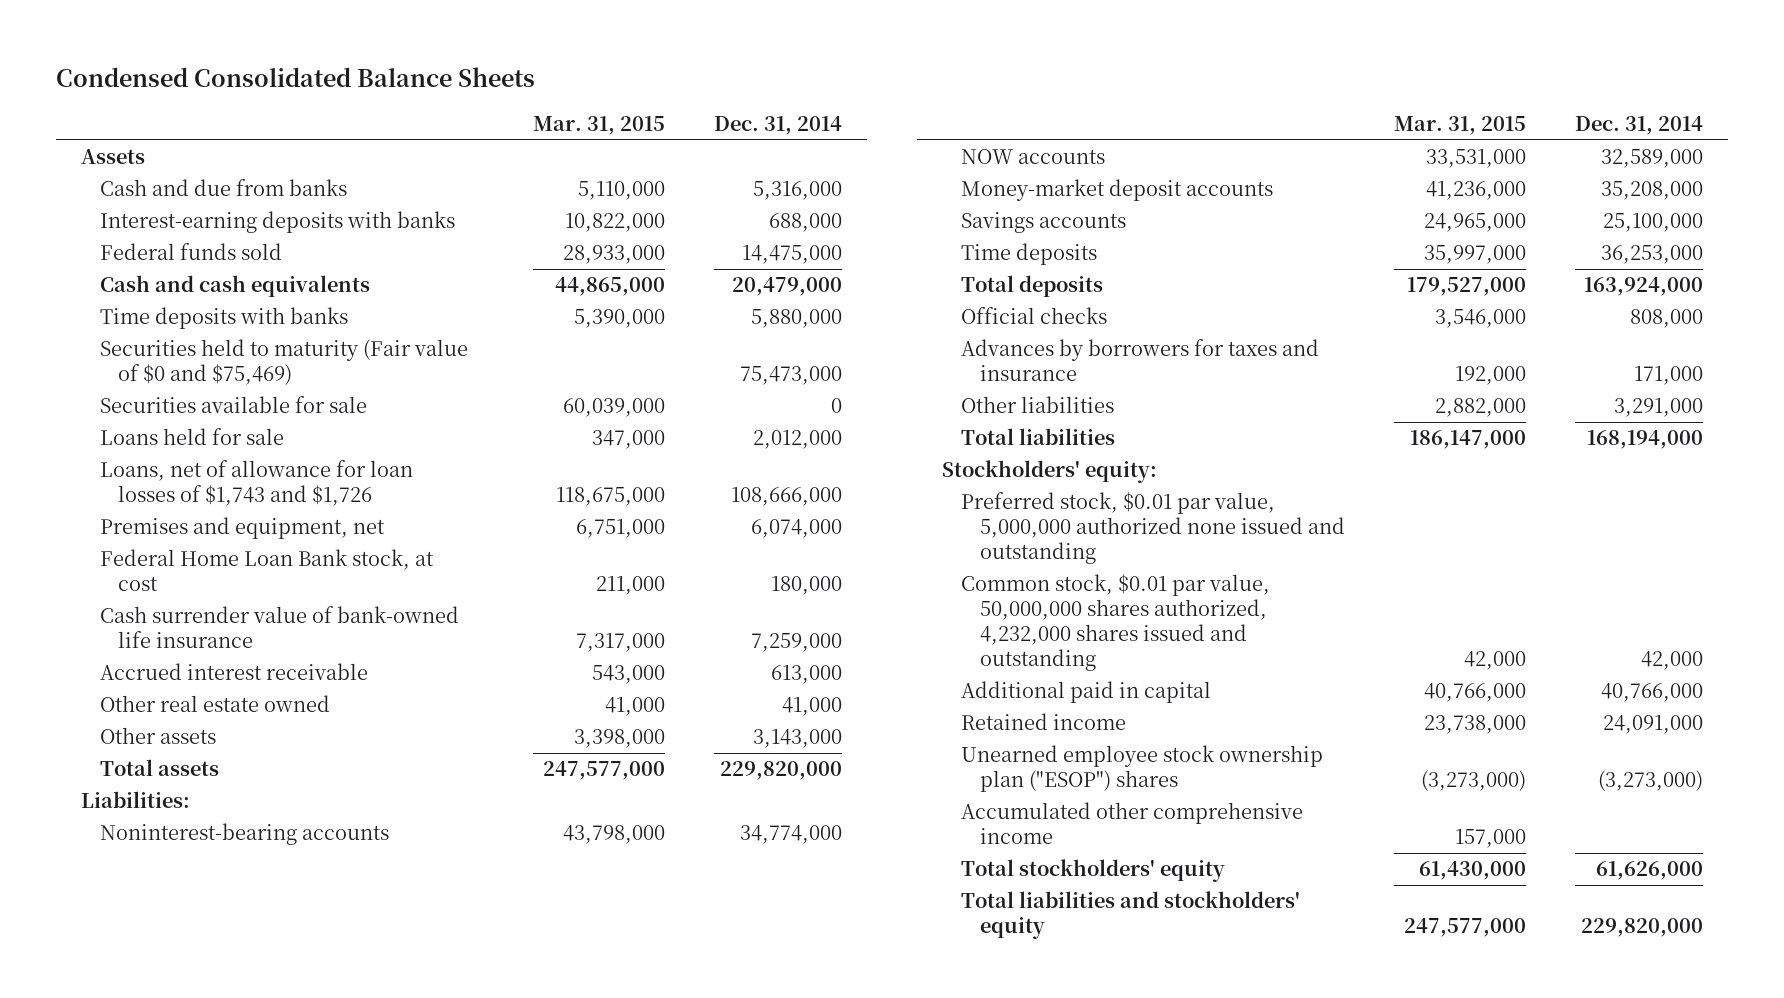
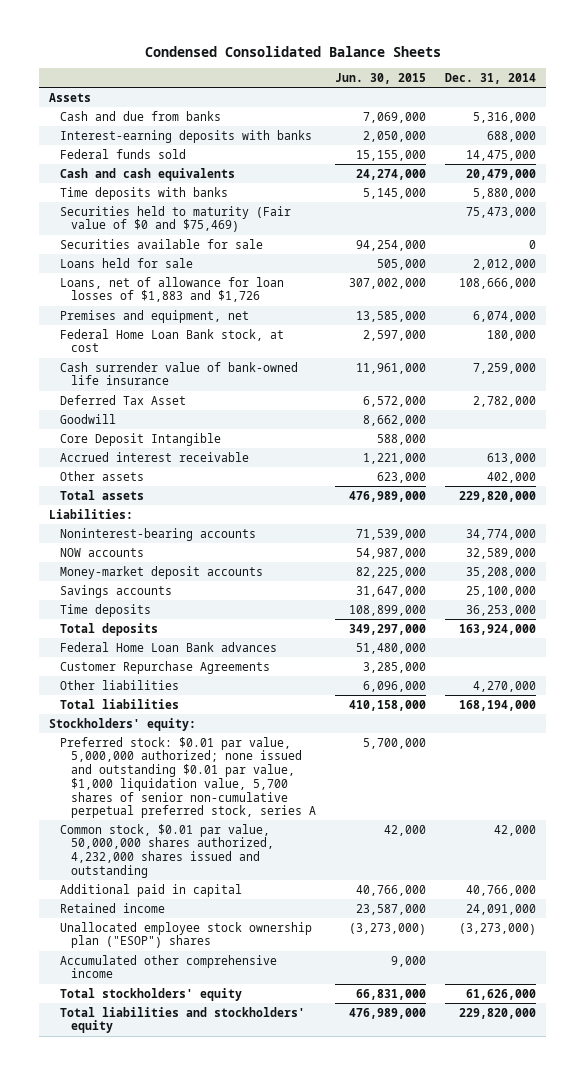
- | Mar. 31, 2015 | Dec. 31, 2014
+ | Jun. 30, 2015 | Dec. 31, 2014
- Loans, net of allowance for loan losses of $1,743 and $1,726 | 118,675,000 | 108,666,000
+ Loans, net of allowance for loan losses of $1,883 and $1,726 | 307,002,000 | 108,666,000
+ Deferred Tax Asset | 6,572,000 | 2,782,000
+ Goodwill | 8,662,000 |
+ Core Deposit Intangible | 588,000 |
- Other real estate owned | 41,000 | 41,000
- Other assets | 3,398,000 | 3,143,000
+ Other assets | 623,000 | 402,000
- Official checks | 3,546,000 | 808,000
- Advances by borrowers for taxes and insurance | 192,000 | 171,000
- Other liabilities | 2,882,000 | 3,291,000
+ Federal Home Loan Bank advances | 51,480,000 |
+ Customer Repurchase Agreements | 3,285,000 |
+ Other liabilities | 6,096,000 | 4,270,000
- Preferred stock, $0.01 par value, 5,000,000 authorized none issued and outstanding
+ Preferred stock: $0.01 par value, 5,000,000 authorized; none issued and outstanding $0.01 par value, $1,000 liquidation value, 5,700 shares of senior non-cumulative perpetual preferred stock, series A | 5,700,000 |
- Unearned employee stock ownership plan ("ESOP") shares | (3,273,000) | (3,273,000)
+ Unallocated employee stock ownership plan ("ESOP") shares | (3,273,000) | (3,273,000)

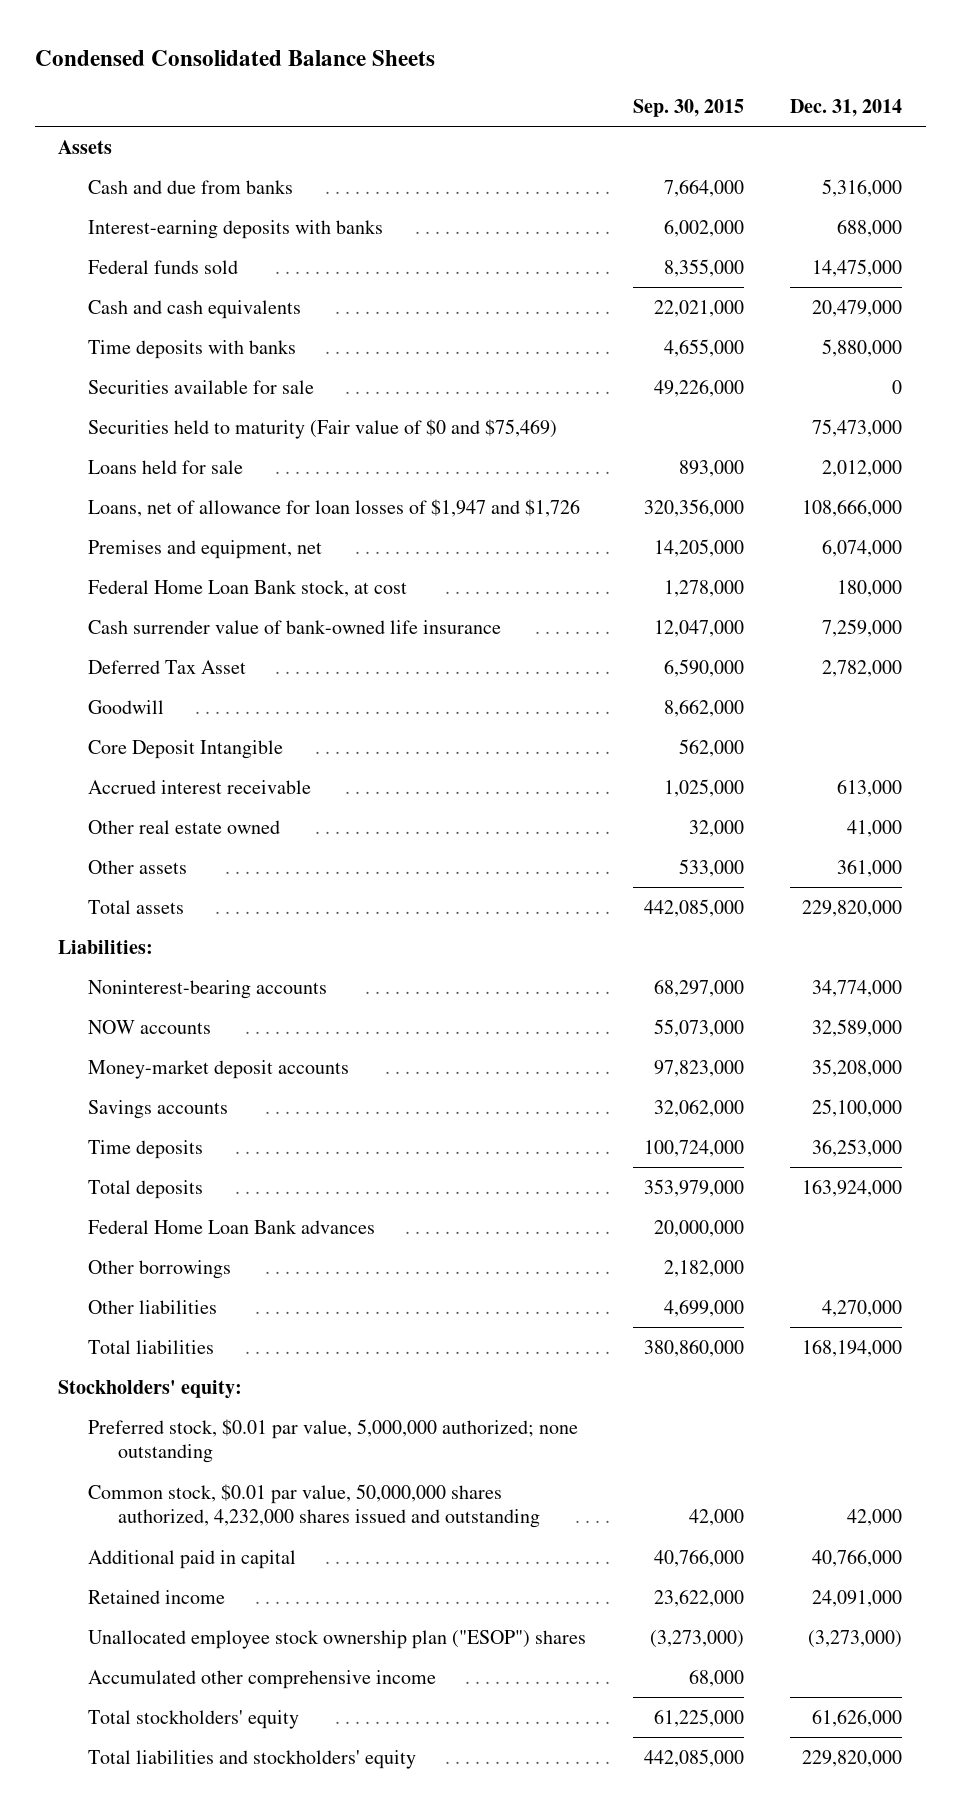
- | Jun. 30, 2015 | Dec. 31, 2014
+ | Sep. 30, 2015 | Dec. 31, 2014
moved down: Securities held to maturity (Fair value of $0 and $75,469) | | 75,473,000
- Loans, net of allowance for loan losses of $1,883 and $1,726 | 307,002,000 | 108,666,000
+ Loans, net of allowance for loan losses of $1,947 and $1,726 | 320,356,000 | 108,666,000
- Other assets | 623,000 | 402,000
+ Other real estate owned | 32,000 | 41,000
+ Other assets | 533,000 | 361,000
- Customer Repurchase Agreements | 3,285,000 |
+ Other borrowings | 2,182,000 |
- Preferred stock: $0.01 par value, 5,000,000 authorized; none issued and outstanding $0.01 par value, $1,000 liquidation value, 5,700 shares of senior non-cumulative perpetual preferred stock, series A | 5,700,000 |
+ Preferred stock, $0.01 par value, 5,000,000 authorized; none outstanding

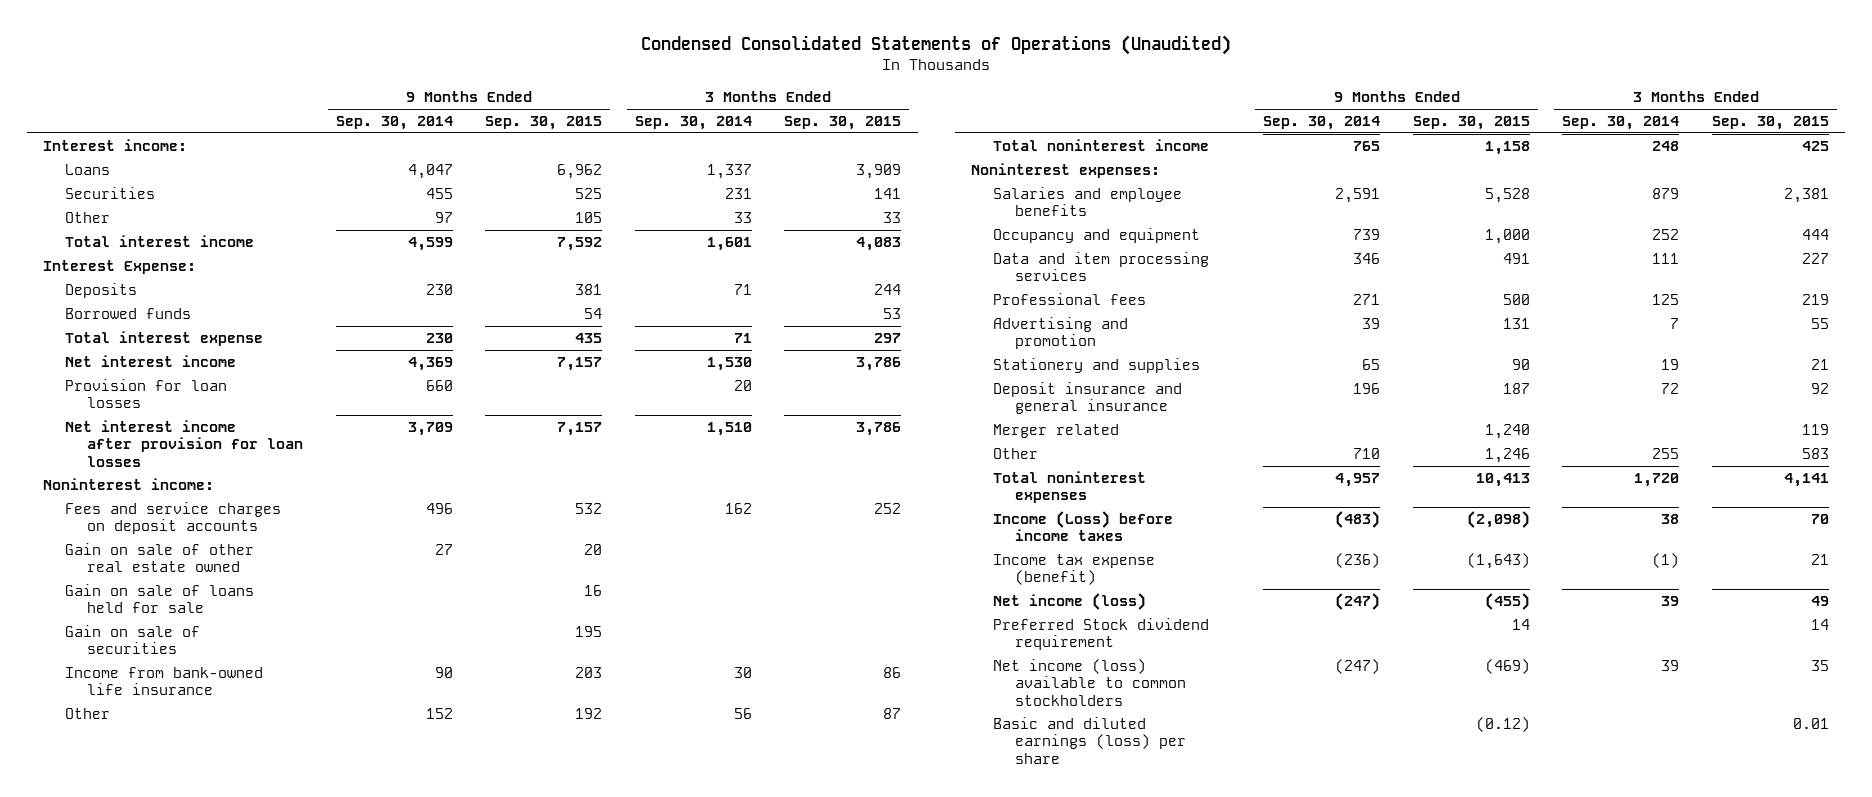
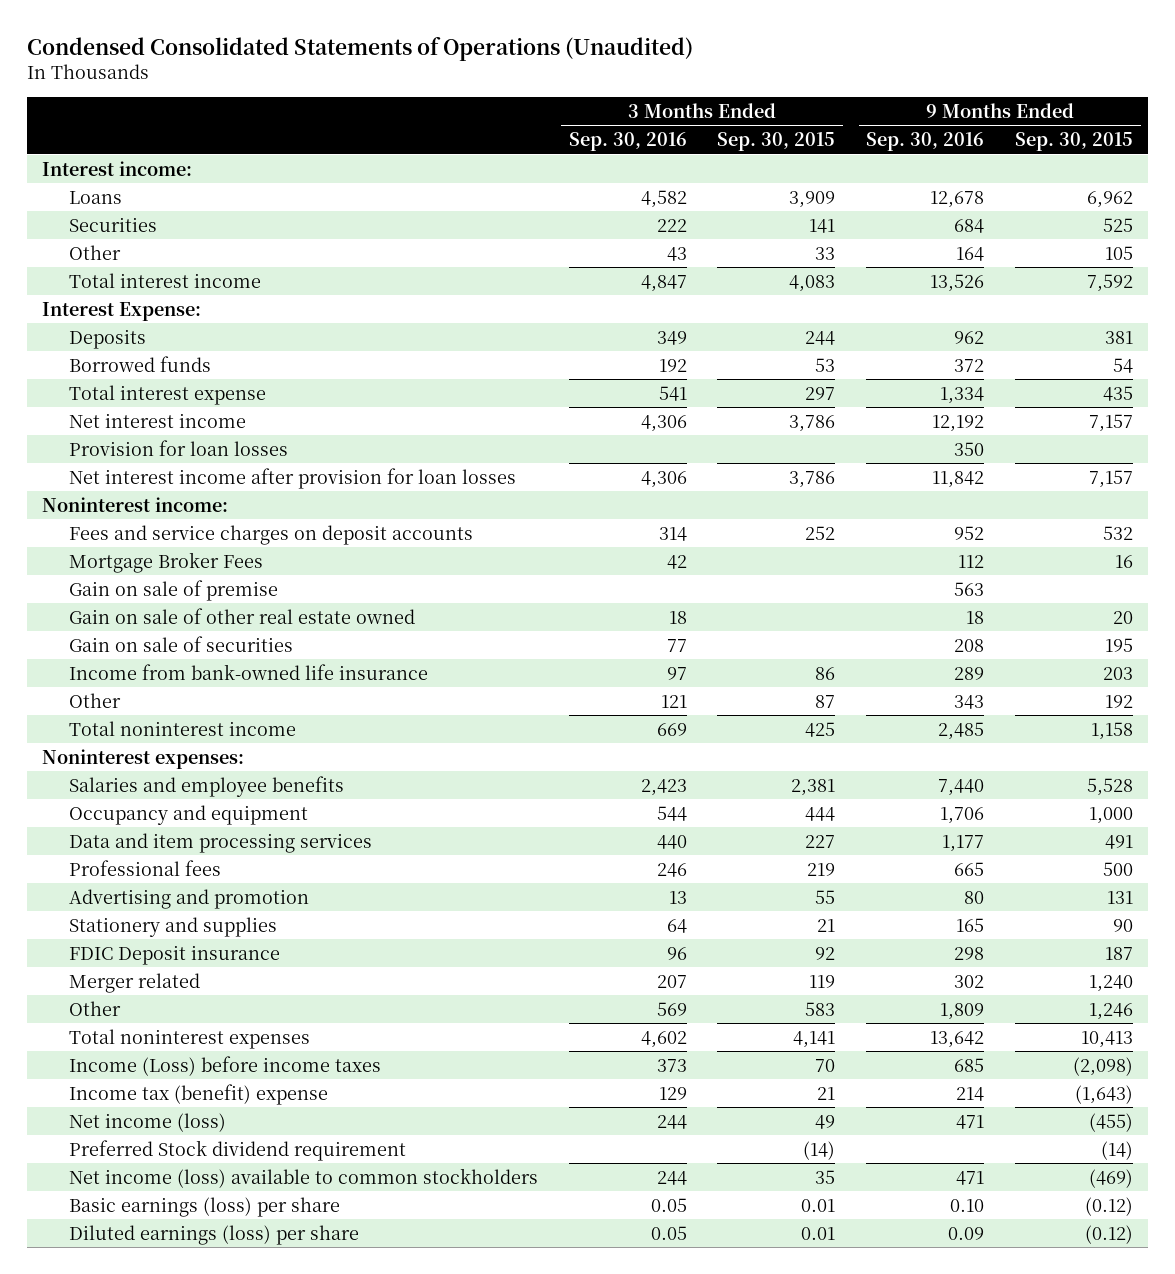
- | 9 Months Ended Sep. 30, 2014 | 9 Months Ended Sep. 30, 2015 | 3 Months Ended Sep. 30, 2014 | 3 Months Ended Sep. 30, 2015
+ | 3 Months Ended Sep. 30, 2016 | 3 Months Ended Sep. 30, 2015 | 9 Months Ended Sep. 30, 2016 | 9 Months Ended Sep. 30, 2015
+ Mortgage Broker Fees | 42 | | 112 | 16
+ Gain on sale of premise | | | 563 |
- Gain on sale of loans held for sale | | 16 | |
- Deposit insurance and general insurance | 196 | 187 | 72 | 92
+ FDIC Deposit insurance | 96 | 92 | 298 | 187
- Income tax expense (benefit) | (236) | (1,643) | (1) | 21
+ Income tax (benefit) expense | 129 | 21 | 214 | (1,643)
- Preferred Stock dividend requirement | | 14 | | 14
+ Preferred Stock dividend requirement | | (14) | | (14)
- Basic and diluted earnings (loss) per share | | (0.12) | | 0.01
+ Basic earnings (loss) per share | 0.05 | 0.01 | 0.10 | (0.12)
+ Diluted earnings (loss) per share | 0.05 | 0.01 | 0.09 | (0.12)

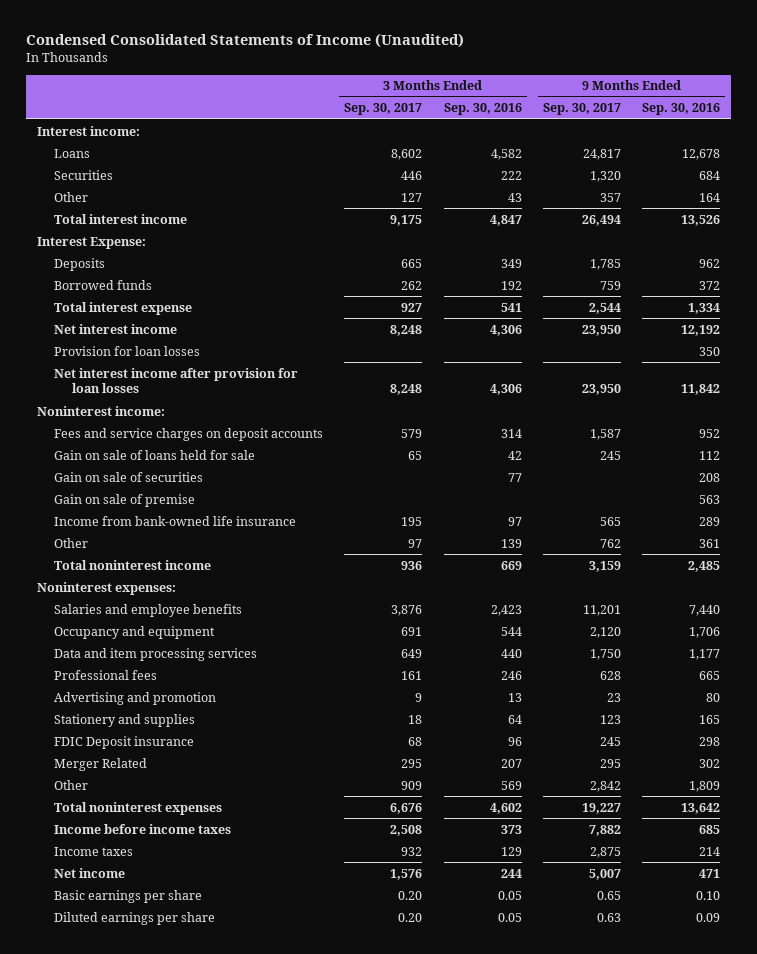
- Condensed Consolidated Statements of Operations (Unaudited)
+ Condensed Consolidated Statements of Income (Unaudited)
- | 3 Months Ended Sep. 30, 2016 | 3 Months Ended Sep. 30, 2015 | 9 Months Ended Sep. 30, 2016 | 9 Months Ended Sep. 30, 2015
+ | 3 Months Ended Sep. 30, 2017 | 3 Months Ended Sep. 30, 2016 | 9 Months Ended Sep. 30, 2017 | 9 Months Ended Sep. 30, 2016
- Mortgage Broker Fees | 42 | | 112 | 16
- Gain on sale of other real estate owned | 18 | | 18 | 20
+ Gain on sale of loans held for sale | 65 | 42 | 245 | 112
moved down: Gain on sale of premise | | | | 563
- Other | 121 | 87 | 343 | 192
+ Other | 97 | 139 | 762 | 361
- Merger related | 207 | 119 | 302 | 1,240
+ Merger Related | 295 | 207 | 295 | 302
- Income (Loss) before income taxes | 373 | 70 | 685 | (2,098)
- Income tax (benefit) expense | 129 | 21 | 214 | (1,643)
- Net income (loss) | 244 | 49 | 471 | (455)
- Preferred Stock dividend requirement | | (14) | | (14)
- Net income (loss) available to common stockholders | 244 | 35 | 471 | (469)
- Basic earnings (loss) per share | 0.05 | 0.01 | 0.10 | (0.12)
- Diluted earnings (loss) per share | 0.05 | 0.01 | 0.09 | (0.12)
+ Income before income taxes | 2,508 | 373 | 7,882 | 685
+ Income taxes | 932 | 129 | 2,875 | 214
+ Net income | 1,576 | 244 | 5,007 | 471
+ Basic earnings per share | 0.20 | 0.05 | 0.65 | 0.10
+ Diluted earnings per share | 0.20 | 0.05 | 0.63 | 0.09

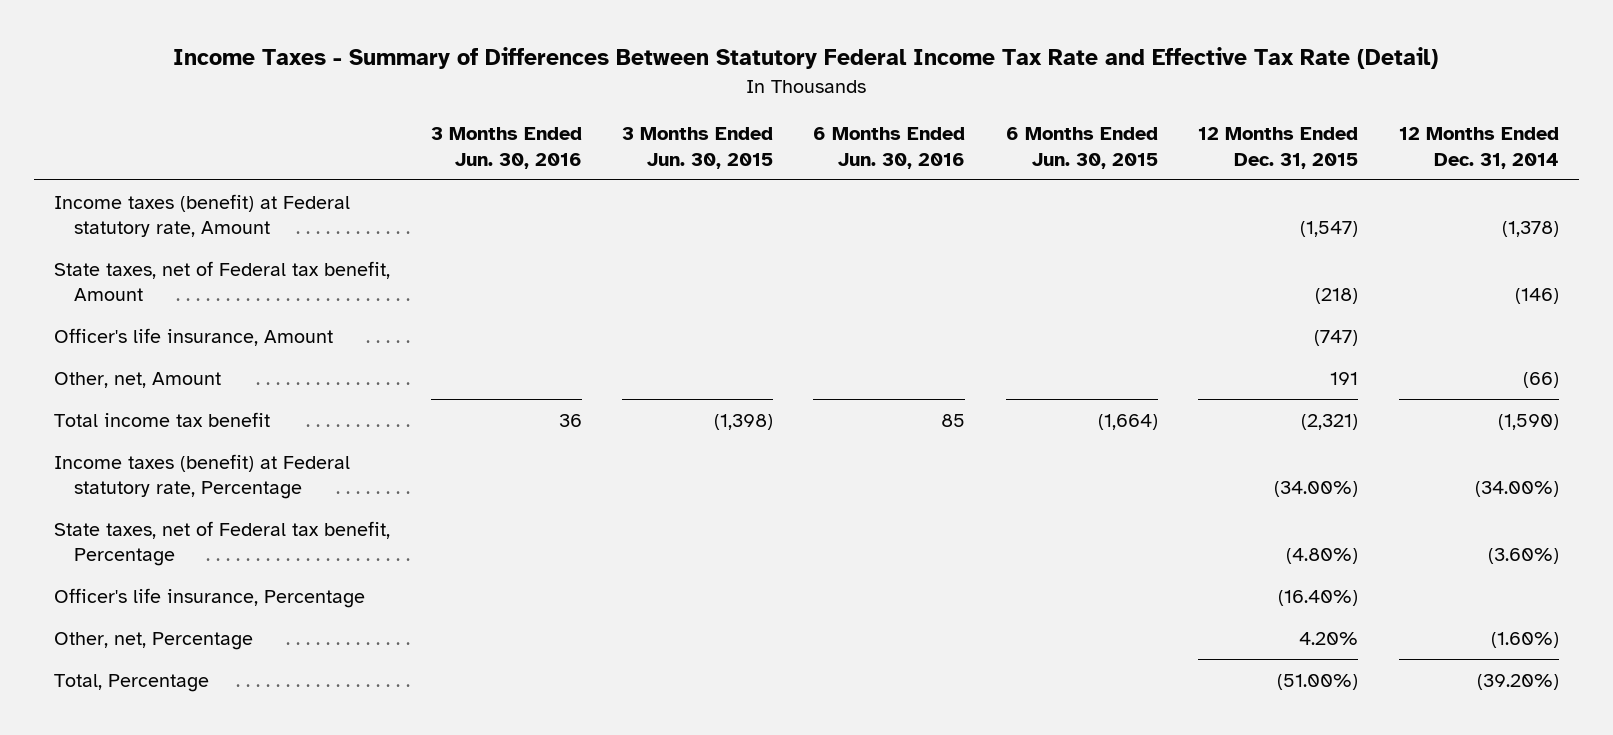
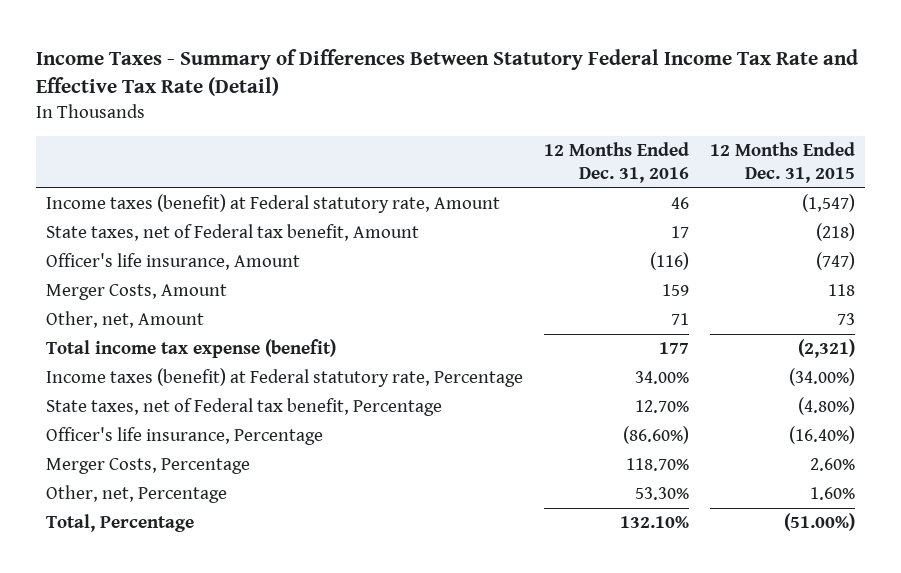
- | 3 Months Ended Jun. 30, 2016 | 3 Months Ended Jun. 30, 2015 | 6 Months Ended Jun. 30, 2016 | 6 Months Ended Jun. 30, 2015 | 12 Months Ended Dec. 31, 2015 | 12 Months Ended Dec. 31, 2014
+ | 12 Months Ended Dec. 31, 2016 | 12 Months Ended Dec. 31, 2015
- Other, net, Amount | | | | | 191 | (66)
- Total income tax benefit | 36 | (1,398) | 85 | (1,664) | (2,321) | (1,590)
+ Merger Costs, Amount | 159 | 118
+ Other, net, Amount | 71 | 73
+ Total income tax expense (benefit) | 177 | (2,321)
- Other, net, Percentage | | | | | 4.20% | (1.60%)
+ Merger Costs, Percentage | 118.70% | 2.60%
+ Other, net, Percentage | 53.30% | 1.60%

